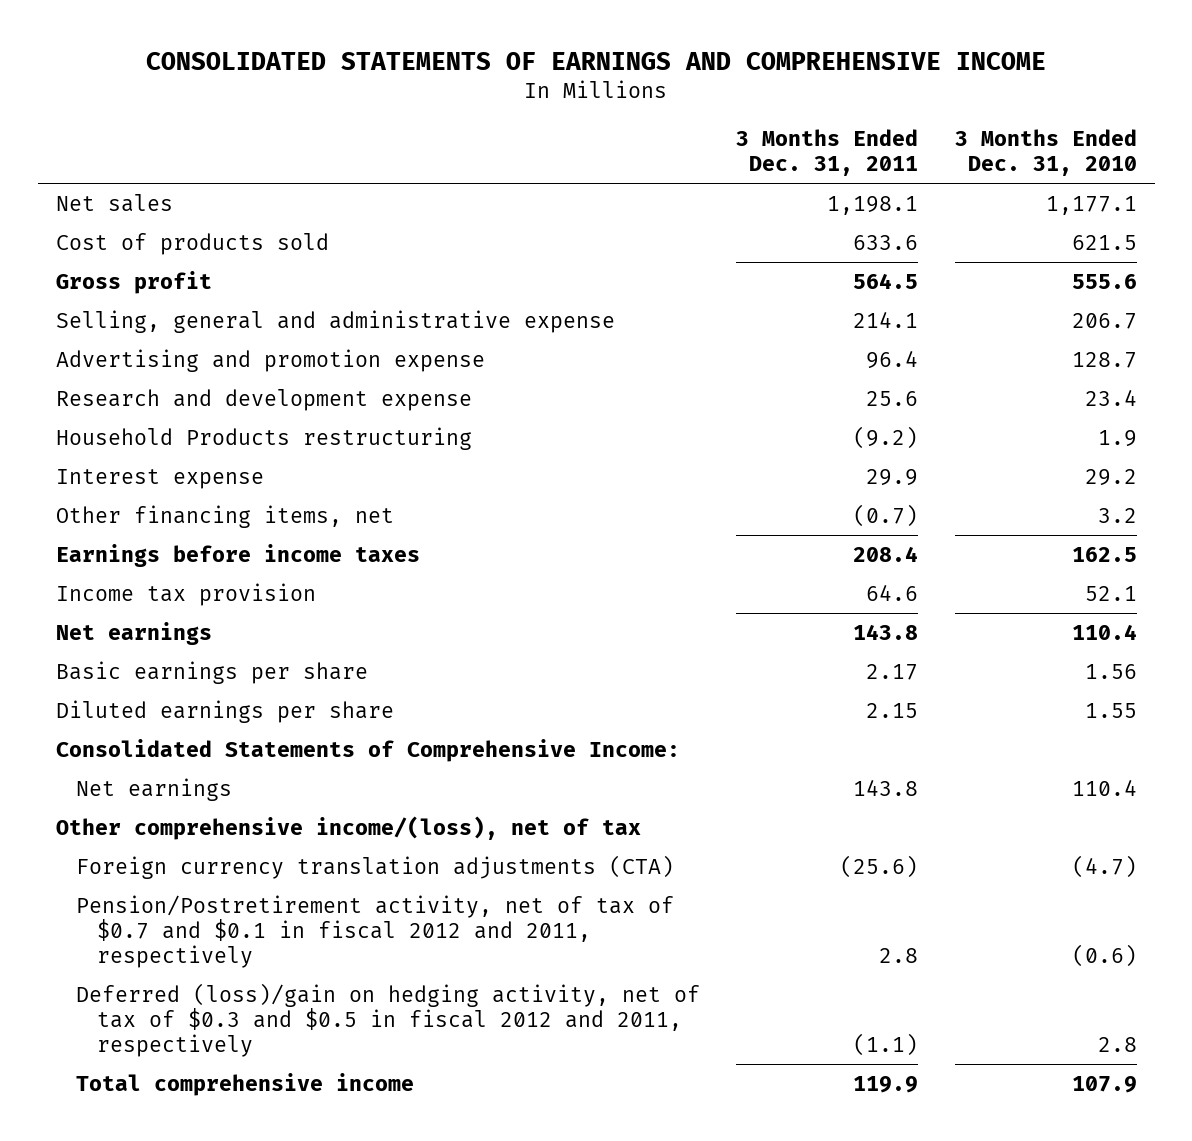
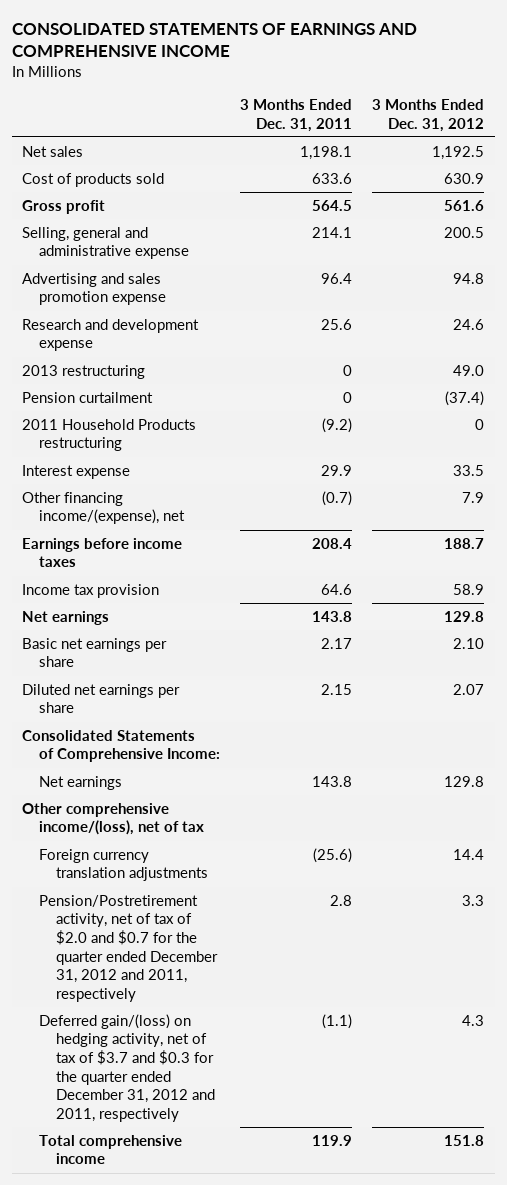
- | 3 Months Ended Dec. 31, 2011 | 3 Months Ended Dec. 31, 2010
+ | 3 Months Ended Dec. 31, 2011 | 3 Months Ended Dec. 31, 2012
- Advertising and promotion expense | 96.4 | 128.7
+ Advertising and sales promotion expense | 96.4 | 94.8
- Household Products restructuring | (9.2) | 1.9
+ 2013 restructuring | 0 | 49.0
+ Pension curtailment | 0 | (37.4)
+ 2011 Household Products restructuring | (9.2) | 0
- Other financing items, net | (0.7) | 3.2
+ Other financing income/(expense), net | (0.7) | 7.9
- Basic earnings per share | 2.17 | 1.56
- Diluted earnings per share | 2.15 | 1.55
+ Basic net earnings per share | 2.17 | 2.10
+ Diluted net earnings per share | 2.15 | 2.07
- Foreign currency translation adjustments (CTA) | (25.6) | (4.7)
- Pension/Postretirement activity, net of tax of $0.7 and $0.1 in fiscal 2012 and 2011, respectively | 2.8 | (0.6)
- Deferred (loss)/gain on hedging activity, net of tax of $0.3 and $0.5 in fiscal 2012 and 2011, respectively | (1.1) | 2.8
+ Foreign currency translation adjustments | (25.6) | 14.4
+ Pension/Postretirement activity, net of tax of $2.0 and $0.7 for the quarter ended December 31, 2012 and 2011, respectively | 2.8 | 3.3
+ Deferred gain/(loss) on hedging activity, net of tax of $3.7 and $0.3 for the quarter ended December 31, 2012 and 2011, respectively | (1.1) | 4.3

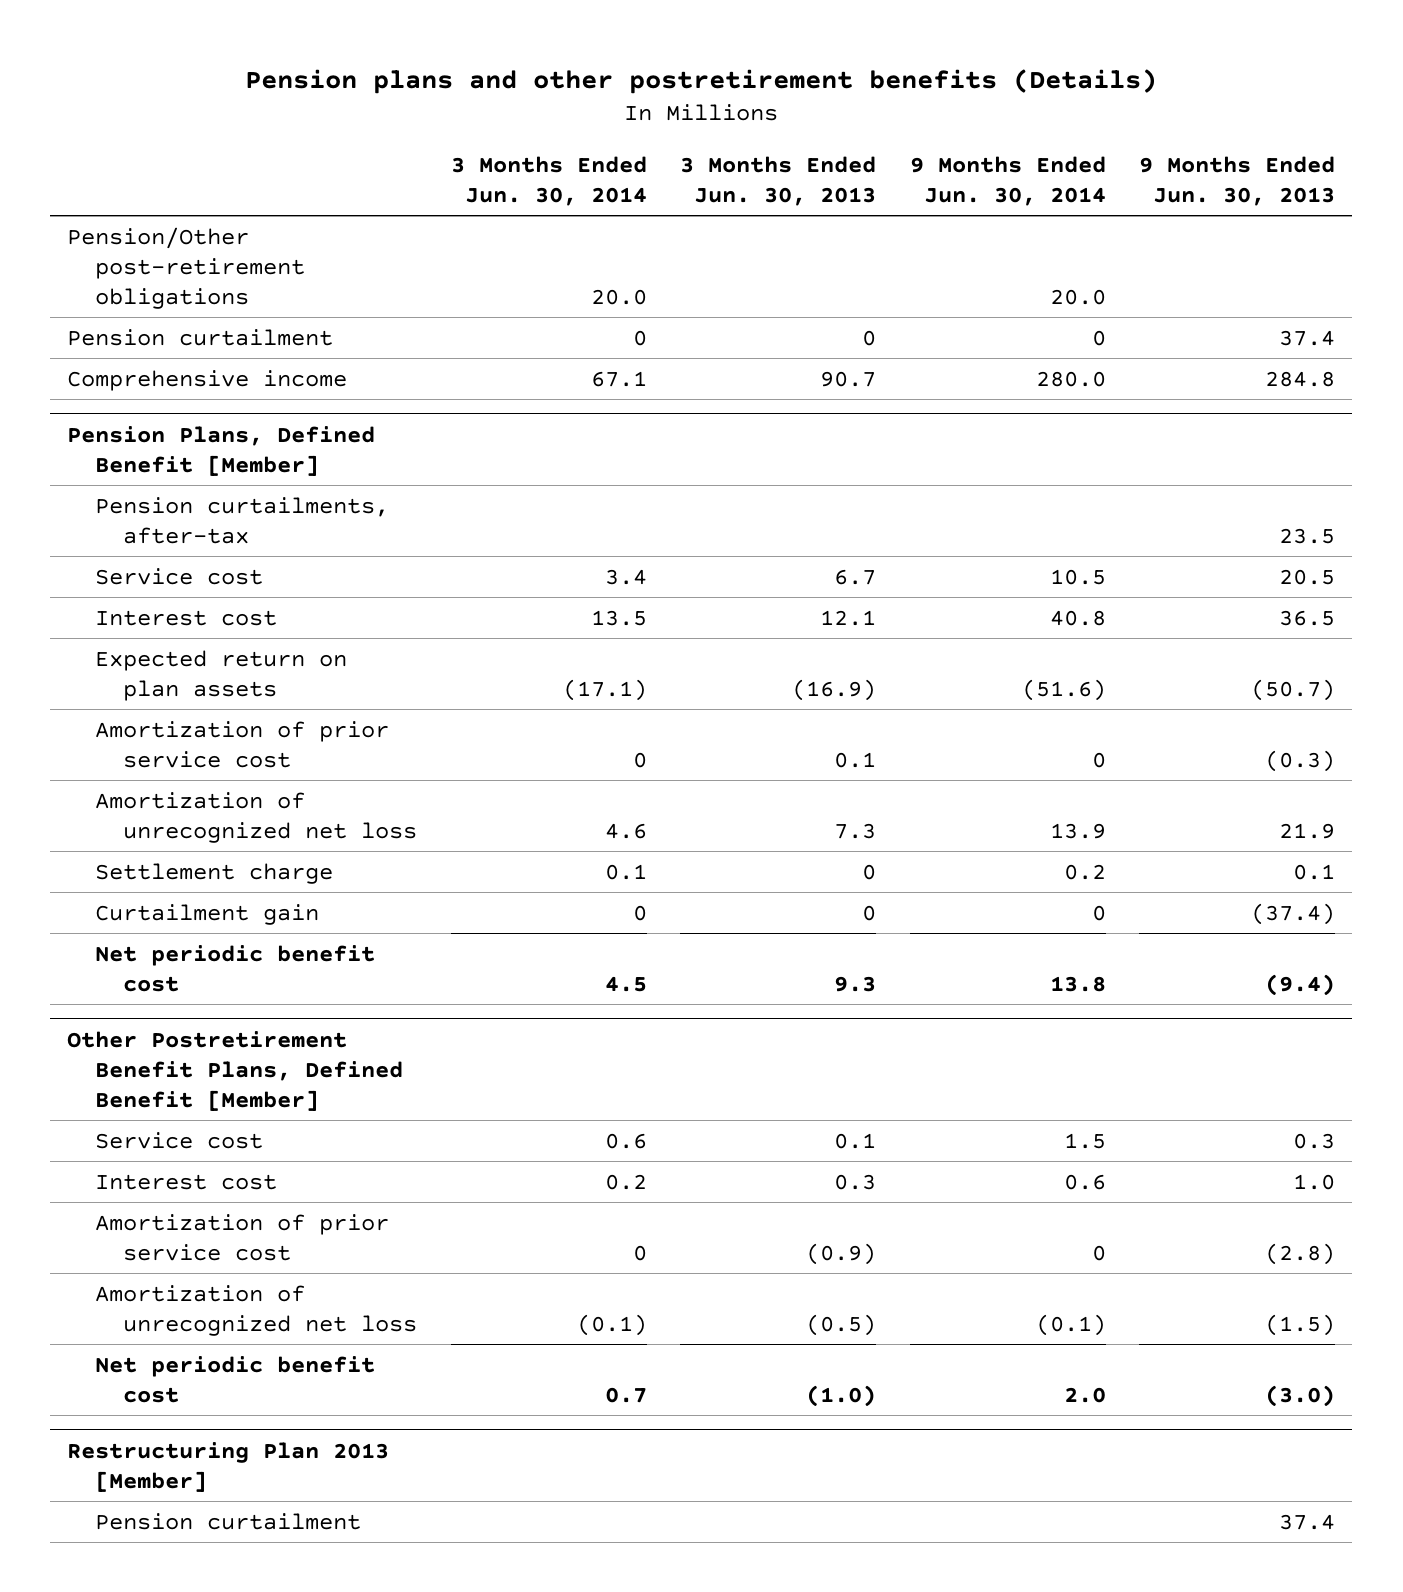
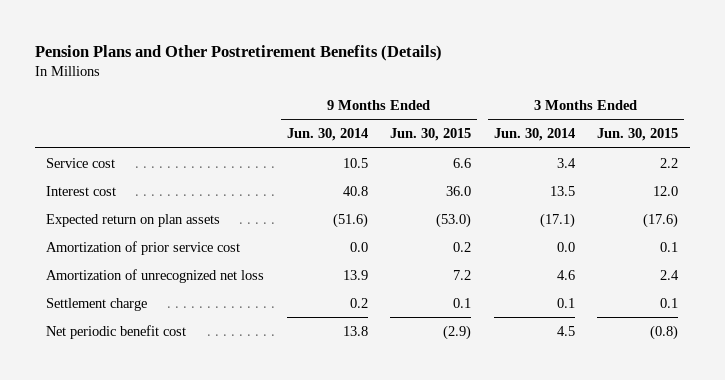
- Pension plans and other postretirement benefits (Details)
+ Pension Plans and Other Postretirement Benefits (Details)
- | 3 Months Ended Jun. 30, 2014 | 3 Months Ended Jun. 30, 2013 | 9 Months Ended Jun. 30, 2014 | 9 Months Ended Jun. 30, 2013
+ | 9 Months Ended Jun. 30, 2014 | 9 Months Ended Jun. 30, 2015 | 3 Months Ended Jun. 30, 2014 | 3 Months Ended Jun. 30, 2015
- Pension/Other post-retirement obligations | 20.0 | | 20.0 |
- Pension curtailment | 0 | 0 | 0 | 37.4
- Comprehensive income | 67.1 | 90.7 | 280.0 | 284.8
- Pension Plans, Defined Benefit [Member]
- Pension curtailments, after-tax | | | | 23.5
- Amortization of prior service cost | 0 | 0.1 | 0 | (0.3)
+ Amortization of prior service cost | 0.0 | 0.2 | 0.0 | 0.1
- Curtailment gain | 0 | 0 | 0 | (37.4)
- Other Postretirement Benefit Plans, Defined Benefit [Member]
- Service cost | 0.6 | 0.1 | 1.5 | 0.3
- Interest cost | 0.2 | 0.3 | 0.6 | 1.0
- Amortization of prior service cost | 0 | (0.9) | 0 | (2.8)
- Amortization of unrecognized net loss | (0.1) | (0.5) | (0.1) | (1.5)
- Net periodic benefit cost | 0.7 | (1.0) | 2.0 | (3.0)
- Restructuring Plan 2013 [Member]
- Pension curtailment | | | | 37.4

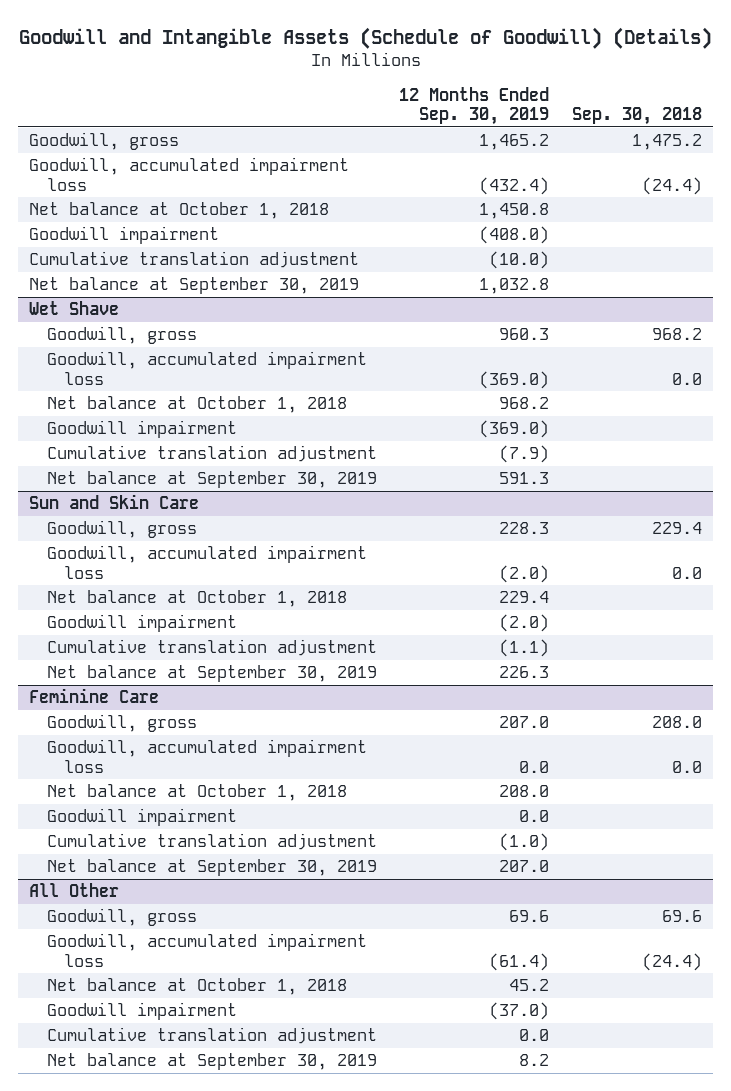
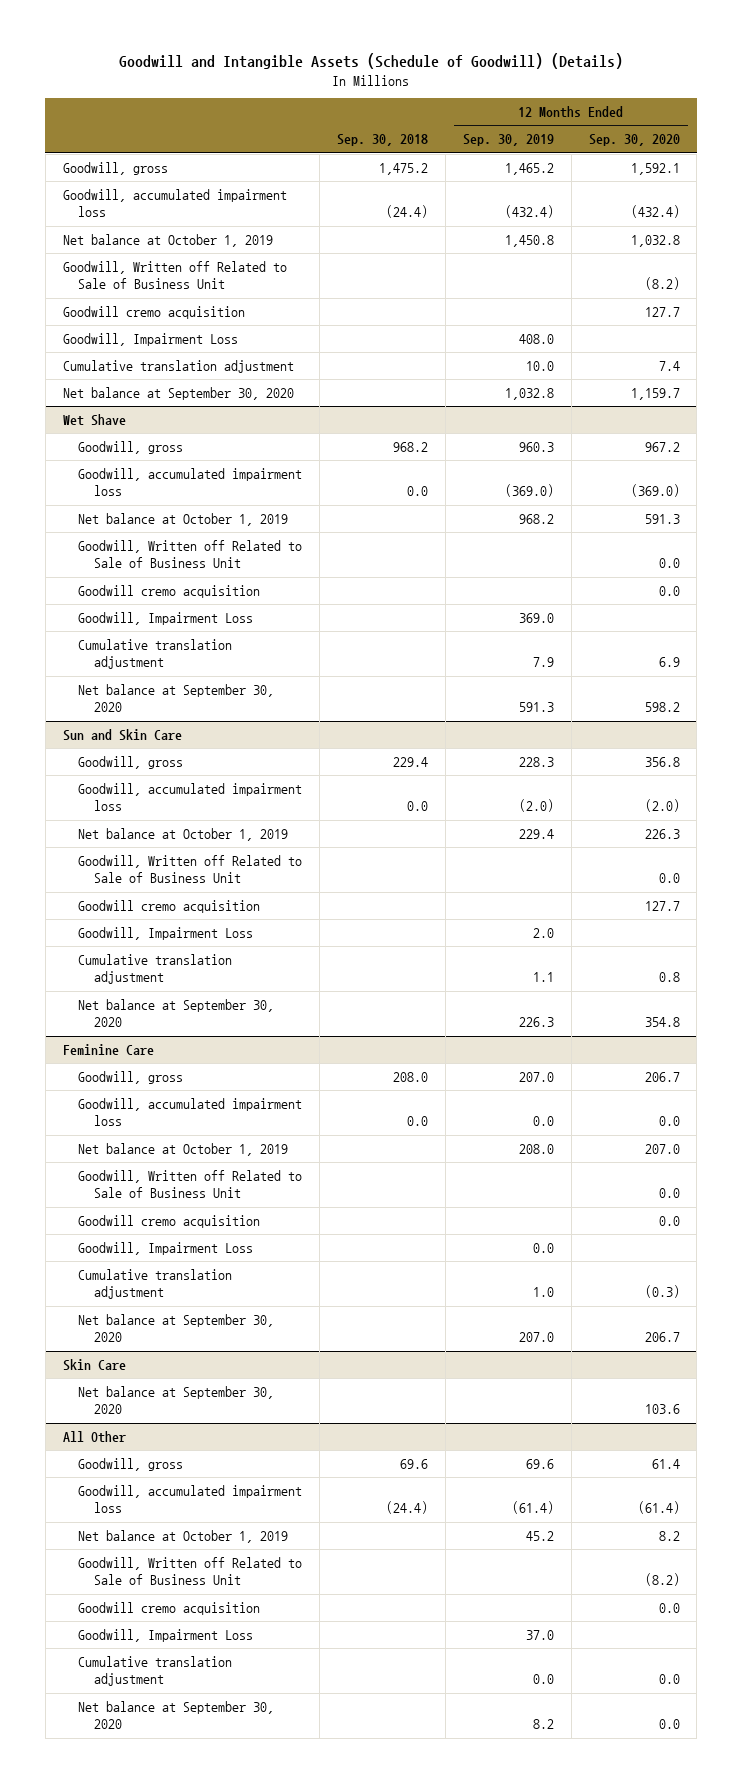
- | 12 Months Ended Sep. 30, 2019 | Sep. 30, 2018
+ | Sep. 30, 2018 | 12 Months Ended Sep. 30, 2019 | 12 Months Ended Sep. 30, 2020
- Net balance at October 1, 2018 | 1,450.8 |
- Goodwill impairment | (408.0) |
- Cumulative translation adjustment | (10.0) |
- Net balance at September 30, 2019 | 1,032.8 |
+ Net balance at October 1, 2019 | | 1,450.8 | 1,032.8
+ Goodwill, Written off Related to Sale of Business Unit | | | (8.2)
+ Goodwill cremo acquisition | | | 127.7
+ Goodwill, Impairment Loss | | 408.0 |
+ Cumulative translation adjustment | | 10.0 | 7.4
+ Net balance at September 30, 2020 | | 1,032.8 | 1,159.7
@ Wet Shave
- Net balance at October 1, 2018 | 968.2 |
- Goodwill impairment | (369.0) |
- Cumulative translation adjustment | (7.9) |
- Net balance at September 30, 2019 | 591.3 |
+ Net balance at October 1, 2019 | | 968.2 | 591.3
+ Goodwill, Written off Related to Sale of Business Unit | | | 0.0
+ Goodwill cremo acquisition | | | 0.0
+ Goodwill, Impairment Loss | | 369.0 |
+ Cumulative translation adjustment | | 7.9 | 6.9
+ Net balance at September 30, 2020 | | 591.3 | 598.2
@ Sun and Skin Care
- Net balance at October 1, 2018 | 229.4 |
- Goodwill impairment | (2.0) |
- Cumulative translation adjustment | (1.1) |
- Net balance at September 30, 2019 | 226.3 |
+ Net balance at October 1, 2019 | | 229.4 | 226.3
+ Goodwill, Written off Related to Sale of Business Unit | | | 0.0
+ Goodwill cremo acquisition | | | 127.7
+ Goodwill, Impairment Loss | | 2.0 |
+ Cumulative translation adjustment | | 1.1 | 0.8
+ Net balance at September 30, 2020 | | 226.3 | 354.8
@ Feminine Care
- Net balance at October 1, 2018 | 208.0 |
- Goodwill impairment | 0.0 |
- Cumulative translation adjustment | (1.0) |
- Net balance at September 30, 2019 | 207.0 |
+ Net balance at October 1, 2019 | | 208.0 | 207.0
+ Goodwill, Written off Related to Sale of Business Unit | | | 0.0
+ Goodwill cremo acquisition | | | 0.0
+ Goodwill, Impairment Loss | | 0.0 |
+ Cumulative translation adjustment | | 1.0 | (0.3)
+ Net balance at September 30, 2020 | | 207.0 | 206.7
+ Skin Care
+ Net balance at September 30, 2020 | | | 103.6
@ All Other
- Net balance at October 1, 2018 | 45.2 |
- Goodwill impairment | (37.0) |
+ Net balance at October 1, 2019 | | 45.2 | 8.2
+ Goodwill, Written off Related to Sale of Business Unit | | | (8.2)
+ Goodwill cremo acquisition | | | 0.0
+ Goodwill, Impairment Loss | | 37.0 |
- Net balance at September 30, 2019 | 8.2 |
+ Net balance at September 30, 2020 | | 8.2 | 0.0

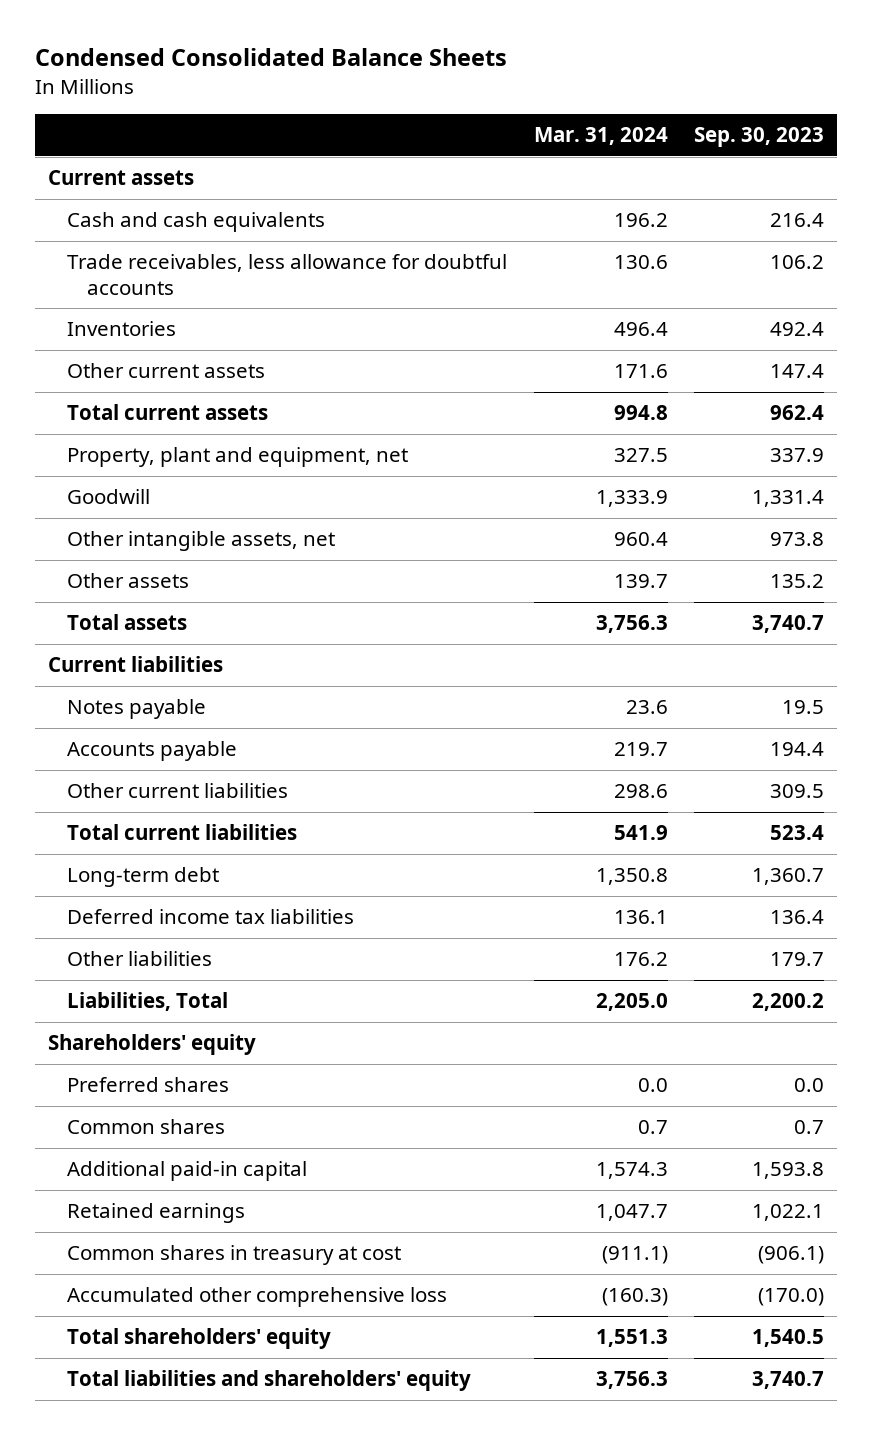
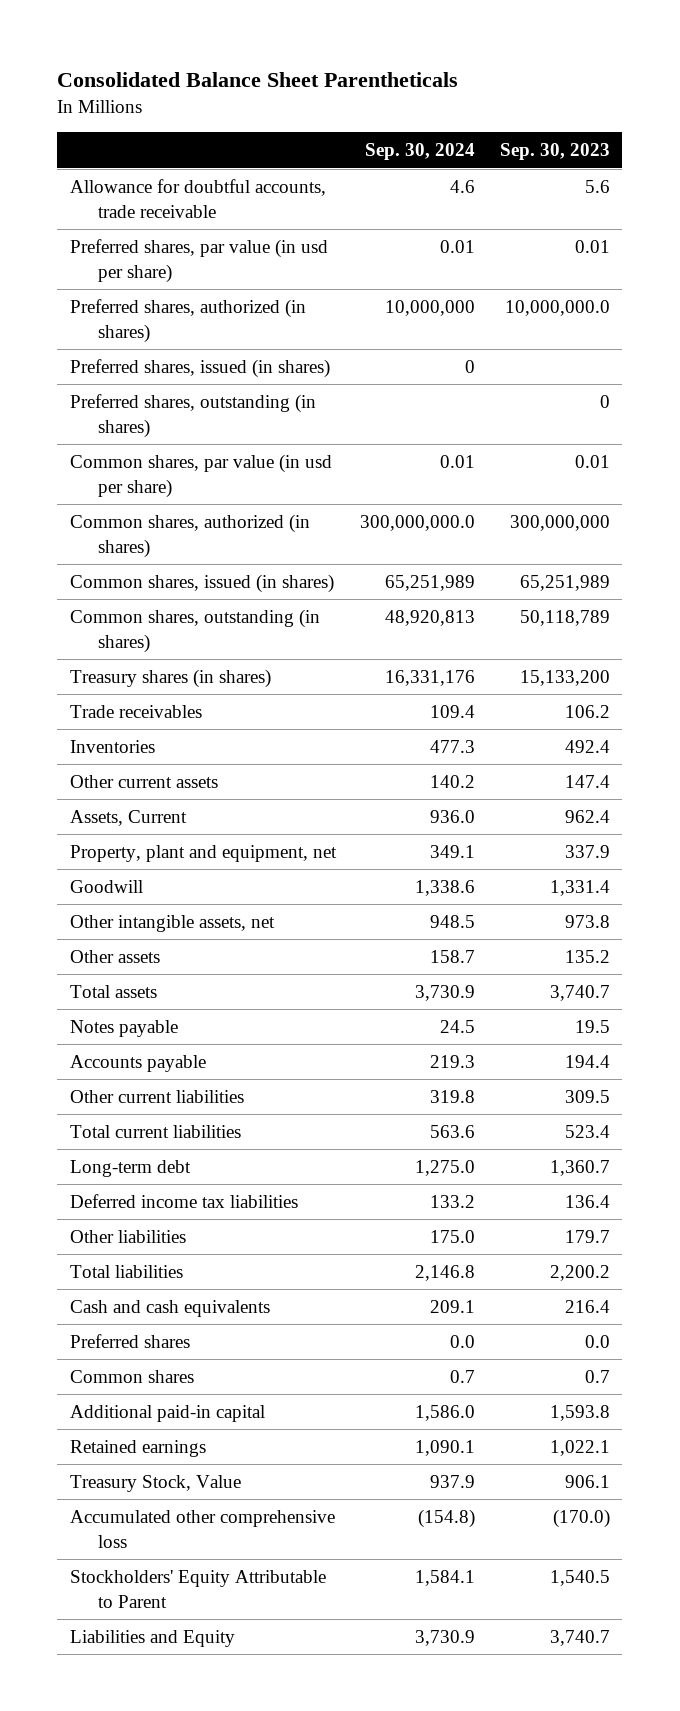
- Condensed Consolidated Balance Sheets
+ Consolidated Balance Sheet Parentheticals
- | Mar. 31, 2024 | Sep. 30, 2023
+ | Sep. 30, 2024 | Sep. 30, 2023
- Current assets
- Trade receivables, less allowance for doubtful accounts | 130.6 | 106.2
+ Allowance for doubtful accounts, trade receivable | 4.6 | 5.6
+ Preferred shares, par value (in usd per share) | 0.01 | 0.01
+ Preferred shares, authorized (in shares) | 10,000,000 | 10,000,000.0
+ Preferred shares, issued (in shares) | 0 |
+ Preferred shares, outstanding (in shares) | | 0
+ Common shares, par value (in usd per share) | 0.01 | 0.01
+ Common shares, authorized (in shares) | 300,000,000.0 | 300,000,000
+ Common shares, issued (in shares) | 65,251,989 | 65,251,989
+ Common shares, outstanding (in shares) | 48,920,813 | 50,118,789
+ Treasury shares (in shares) | 16,331,176 | 15,133,200
+ Trade receivables | 109.4 | 106.2
- Total current assets | 994.8 | 962.4
+ Assets, Current | 936.0 | 962.4
- Current liabilities
- Liabilities, Total | 2,205.0 | 2,200.2
- Shareholders' equity
+ Total liabilities | 2,146.8 | 2,200.2
moved down: Cash and cash equivalents | 209.1 | 216.4
- Common shares in treasury at cost | (911.1) | (906.1)
+ Treasury Stock, Value | 937.9 | 906.1
- Total shareholders' equity | 1,551.3 | 1,540.5
- Total liabilities and shareholders' equity | 3,756.3 | 3,740.7
+ Stockholders' Equity Attributable to Parent | 1,584.1 | 1,540.5
+ Liabilities and Equity | 3,730.9 | 3,740.7

